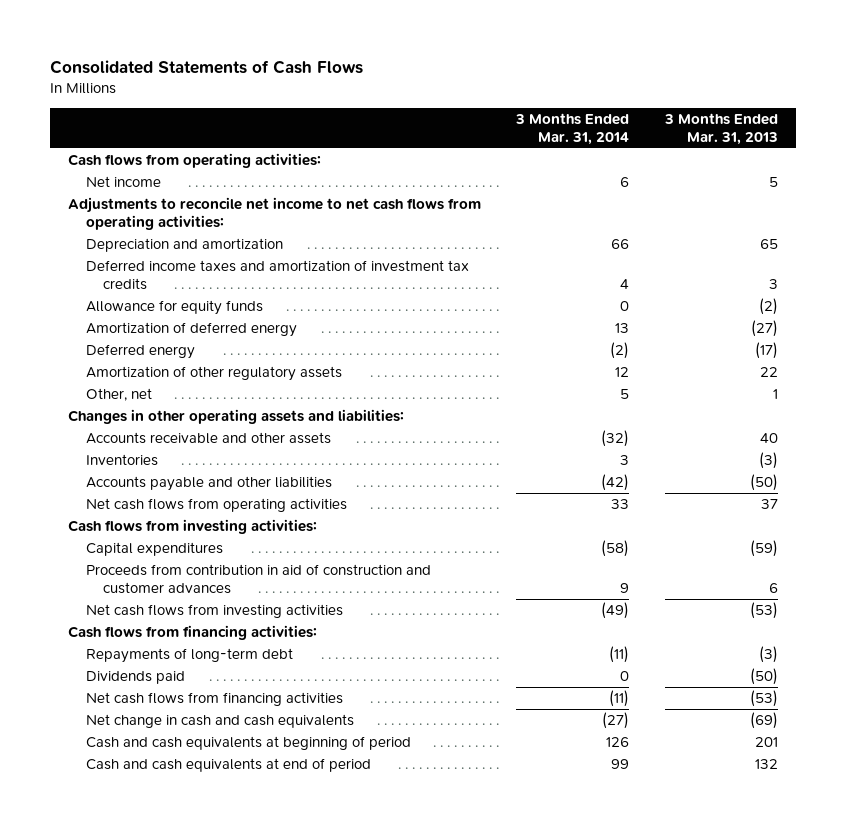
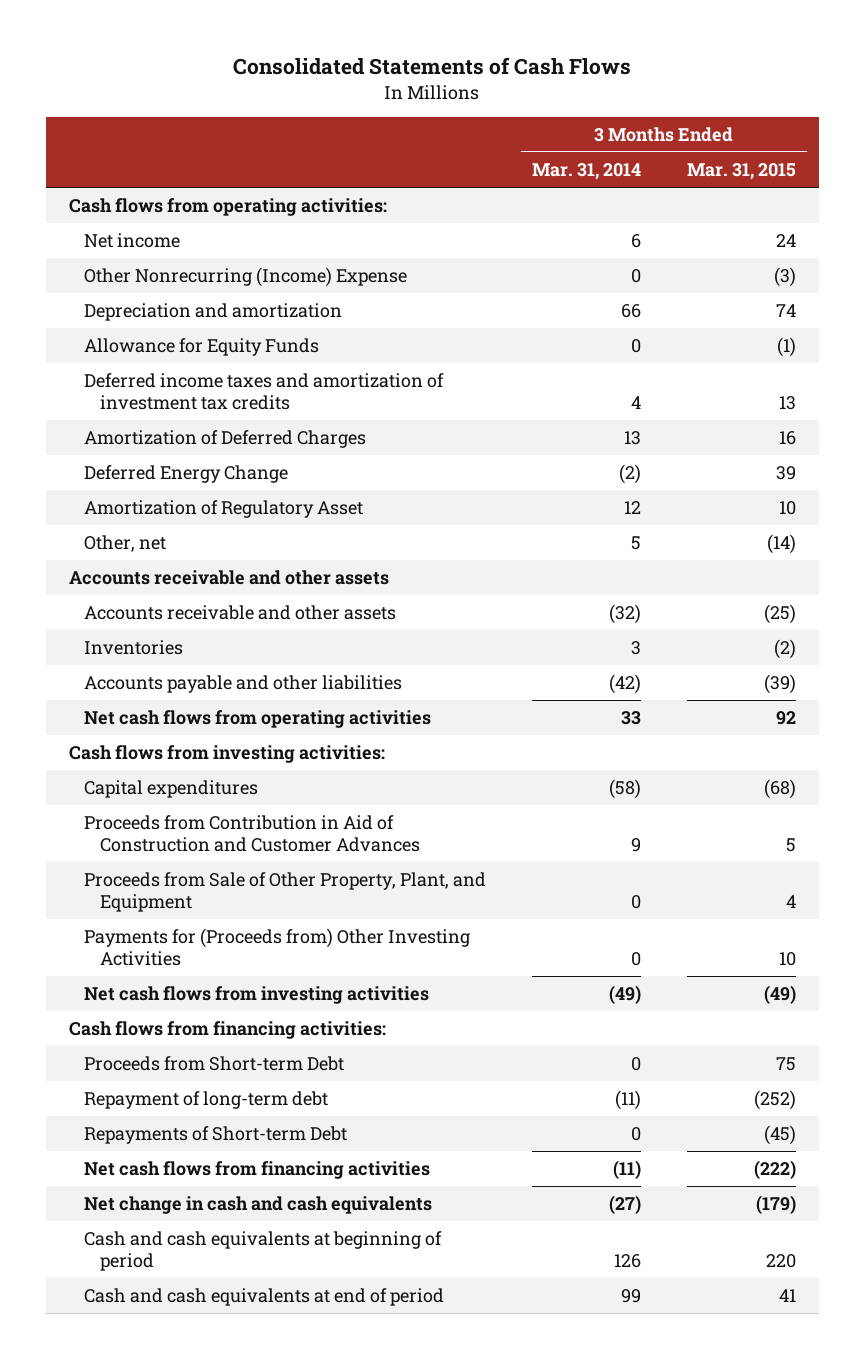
- | 3 Months Ended Mar. 31, 2014 | 3 Months Ended Mar. 31, 2013
+ | 3 Months Ended Mar. 31, 2014 | 3 Months Ended Mar. 31, 2015
- Adjustments to reconcile net income to net cash flows from operating activities:
+ Other Nonrecurring (Income) Expense | 0 | (3)
+ Allowance for Equity Funds | 0 | (1)
- Allowance for equity funds | 0 | (2)
- Amortization of deferred energy | 13 | (27)
- Deferred energy | (2) | (17)
- Amortization of other regulatory assets | 12 | 22
+ Amortization of Deferred Charges | 13 | 16
+ Deferred Energy Change | (2) | 39
+ Amortization of Regulatory Asset | 12 | 10
- Changes in other operating assets and liabilities:
+ Accounts receivable and other assets
- Proceeds from contribution in aid of construction and customer advances | 9 | 6
+ Proceeds from Contribution in Aid of Construction and Customer Advances | 9 | 5
+ Proceeds from Sale of Other Property, Plant, and Equipment | 0 | 4
+ Payments for (Proceeds from) Other Investing Activities | 0 | 10
- Repayments of long-term debt | (11) | (3)
- Dividends paid | 0 | (50)
+ Proceeds from Short-term Debt | 0 | 75
+ Repayment of long-term debt | (11) | (252)
+ Repayments of Short-term Debt | 0 | (45)

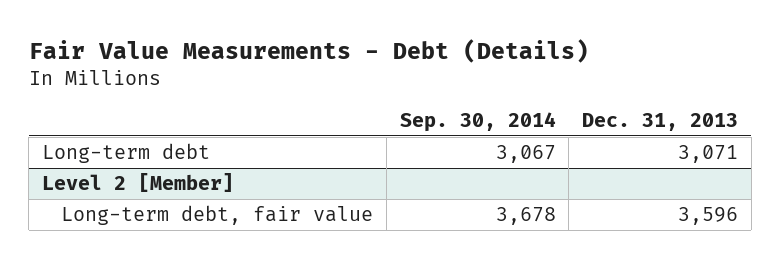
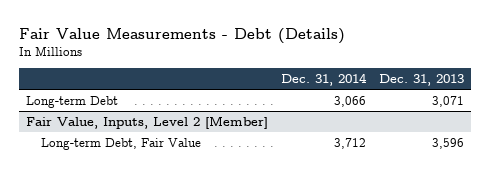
- | Sep. 30, 2014 | Dec. 31, 2013
+ | Dec. 31, 2014 | Dec. 31, 2013
- Long-term debt | 3,067 | 3,071
- Level 2 [Member]
- Long-term debt, fair value | 3,678 | 3,596
+ Long-term Debt | 3,066 | 3,071
+ Fair Value, Inputs, Level 2 [Member]
+ Long-term Debt, Fair Value | 3,712 | 3,596

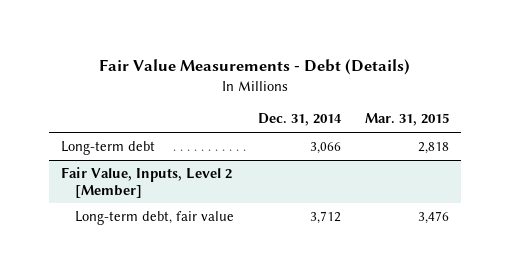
- | Dec. 31, 2014 | Dec. 31, 2013
+ | Dec. 31, 2014 | Mar. 31, 2015
- Long-term Debt | 3,066 | 3,071
+ Long-term debt | 3,066 | 2,818
@ Fair Value, Inputs, Level 2 [Member]
- Long-term Debt, Fair Value | 3,712 | 3,596
+ Long-term debt, fair value | 3,712 | 3,476

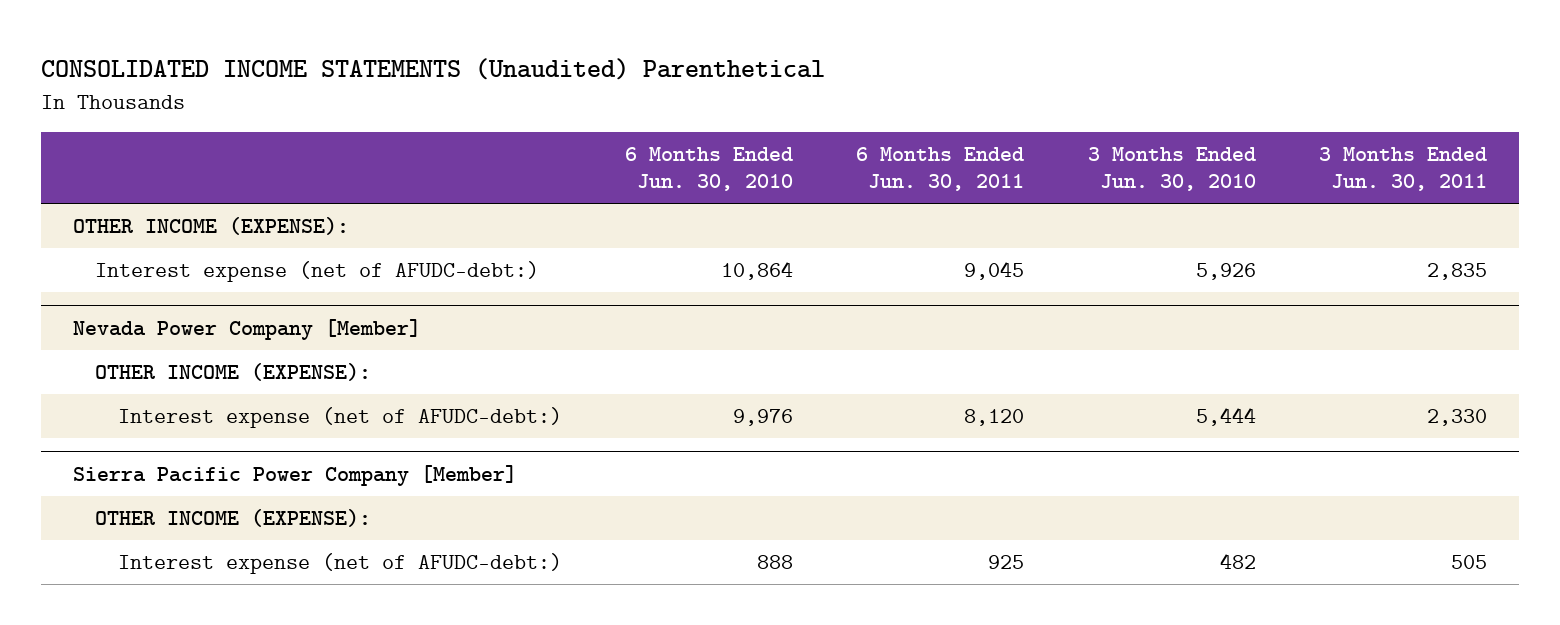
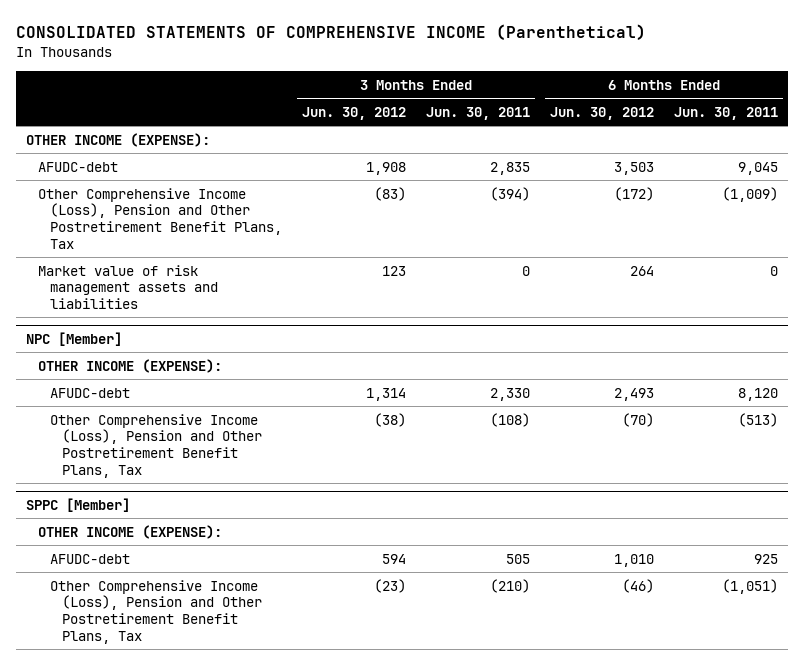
- CONSOLIDATED INCOME STATEMENTS (Unaudited) Parenthetical
+ CONSOLIDATED STATEMENTS OF COMPREHENSIVE INCOME (Parenthetical)
- | 6 Months Ended Jun. 30, 2010 | 6 Months Ended Jun. 30, 2011 | 3 Months Ended Jun. 30, 2010 | 3 Months Ended Jun. 30, 2011
+ | 3 Months Ended Jun. 30, 2012 | 3 Months Ended Jun. 30, 2011 | 6 Months Ended Jun. 30, 2012 | 6 Months Ended Jun. 30, 2011
- Interest expense (net of AFUDC-debt:) | 10,864 | 9,045 | 5,926 | 2,835
- Nevada Power Company [Member]
+ AFUDC-debt | 1,908 | 2,835 | 3,503 | 9,045
+ Other Comprehensive Income (Loss), Pension and Other Postretirement Benefit Plans, Tax | (83) | (394) | (172) | (1,009)
+ Market value of risk management assets and liabilities | 123 | 0 | 264 | 0
+ NPC [Member]
- Interest expense (net of AFUDC-debt:) | 9,976 | 8,120 | 5,444 | 2,330
- Sierra Pacific Power Company [Member]
+ AFUDC-debt | 1,314 | 2,330 | 2,493 | 8,120
+ Other Comprehensive Income (Loss), Pension and Other Postretirement Benefit Plans, Tax | (38) | (108) | (70) | (513)
+ SPPC [Member]
- Interest expense (net of AFUDC-debt:) | 888 | 925 | 482 | 505
+ AFUDC-debt | 594 | 505 | 1,010 | 925
+ Other Comprehensive Income (Loss), Pension and Other Postretirement Benefit Plans, Tax | (23) | (210) | (46) | (1,051)

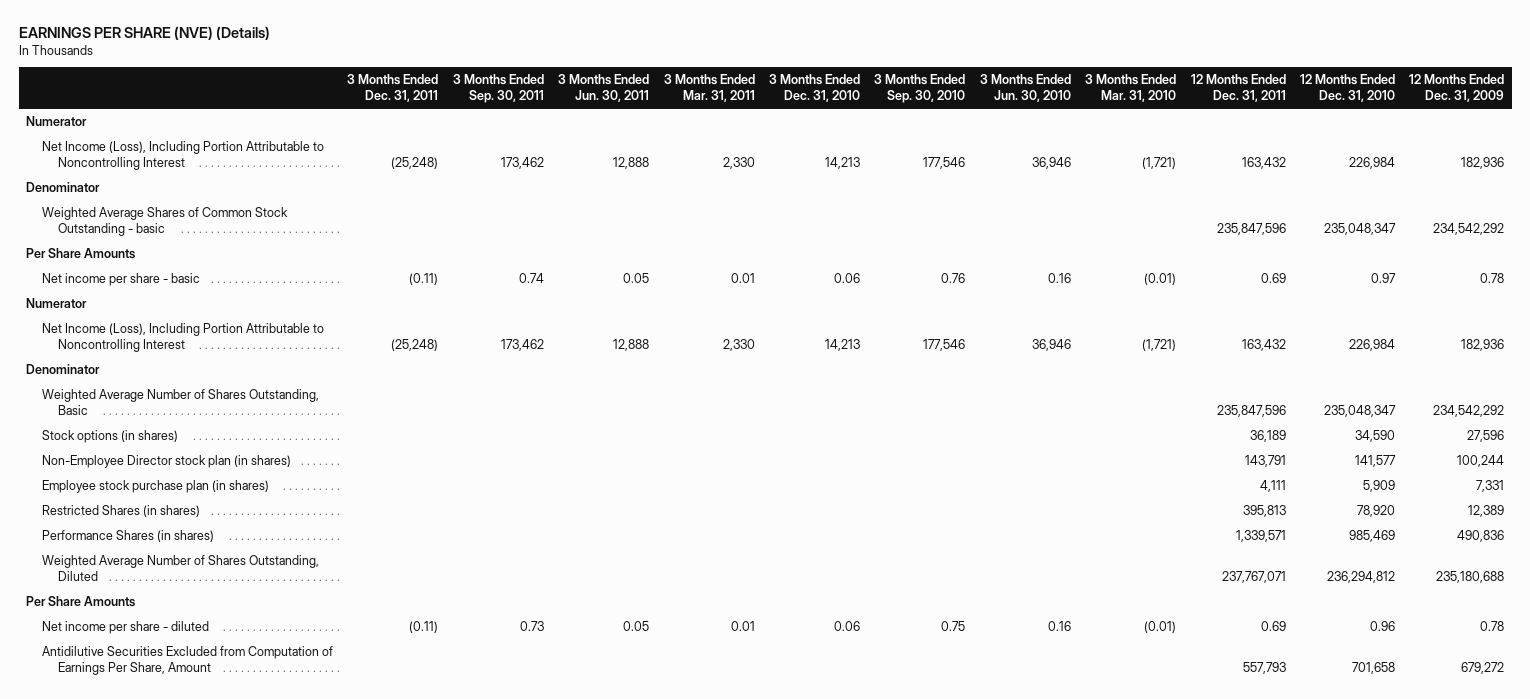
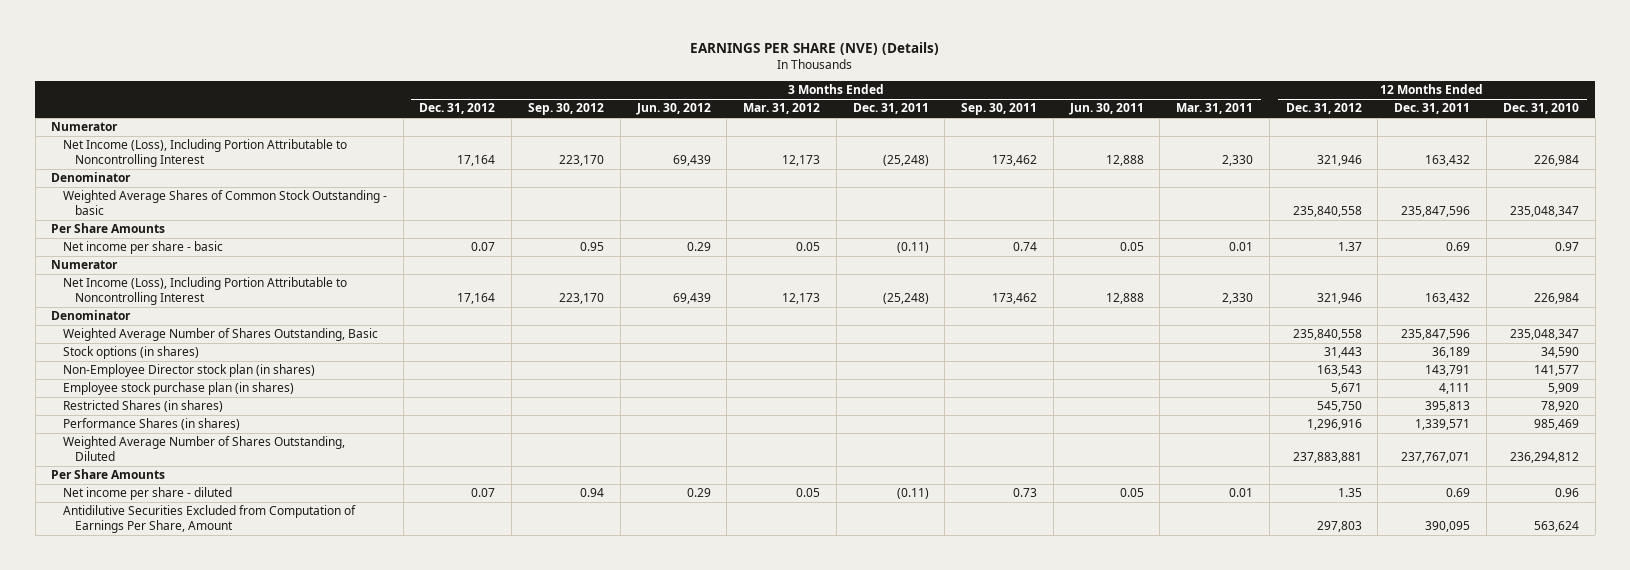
- | 3 Months Ended Dec. 31, 2011 | 3 Months Ended Sep. 30, 2011 | 3 Months Ended Jun. 30, 2011 | 3 Months Ended Mar. 31, 2011 | 3 Months Ended Dec. 31, 2010 | 3 Months Ended Sep. 30, 2010 | 3 Months Ended Jun. 30, 2010 | 3 Months Ended Mar. 31, 2010 | 12 Months Ended Dec. 31, 2011 | 12 Months Ended Dec. 31, 2010 | 12 Months Ended Dec. 31, 2009
+ | 3 Months Ended Dec. 31, 2012 | 3 Months Ended Sep. 30, 2012 | 3 Months Ended Jun. 30, 2012 | 3 Months Ended Mar. 31, 2012 | 3 Months Ended Dec. 31, 2011 | 3 Months Ended Sep. 30, 2011 | 3 Months Ended Jun. 30, 2011 | 3 Months Ended Mar. 31, 2011 | 12 Months Ended Dec. 31, 2012 | 12 Months Ended Dec. 31, 2011 | 12 Months Ended Dec. 31, 2010
- Antidilutive Securities Excluded from Computation of Earnings Per Share, Amount | | | | | | | | | 557,793 | 701,658 | 679,272
+ Antidilutive Securities Excluded from Computation of Earnings Per Share, Amount | | | | | | | | | 297,803 | 390,095 | 563,624

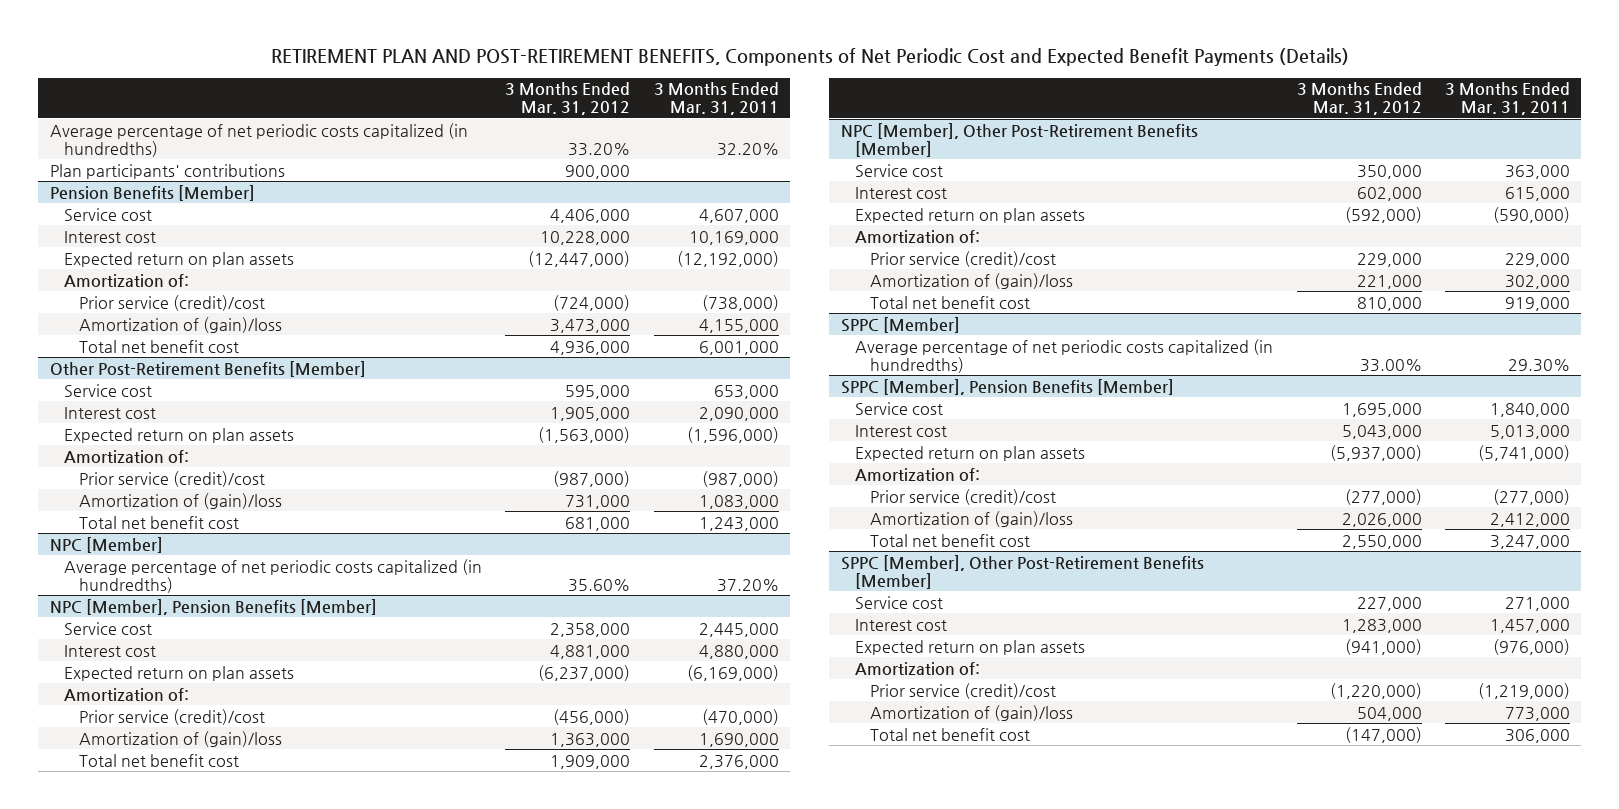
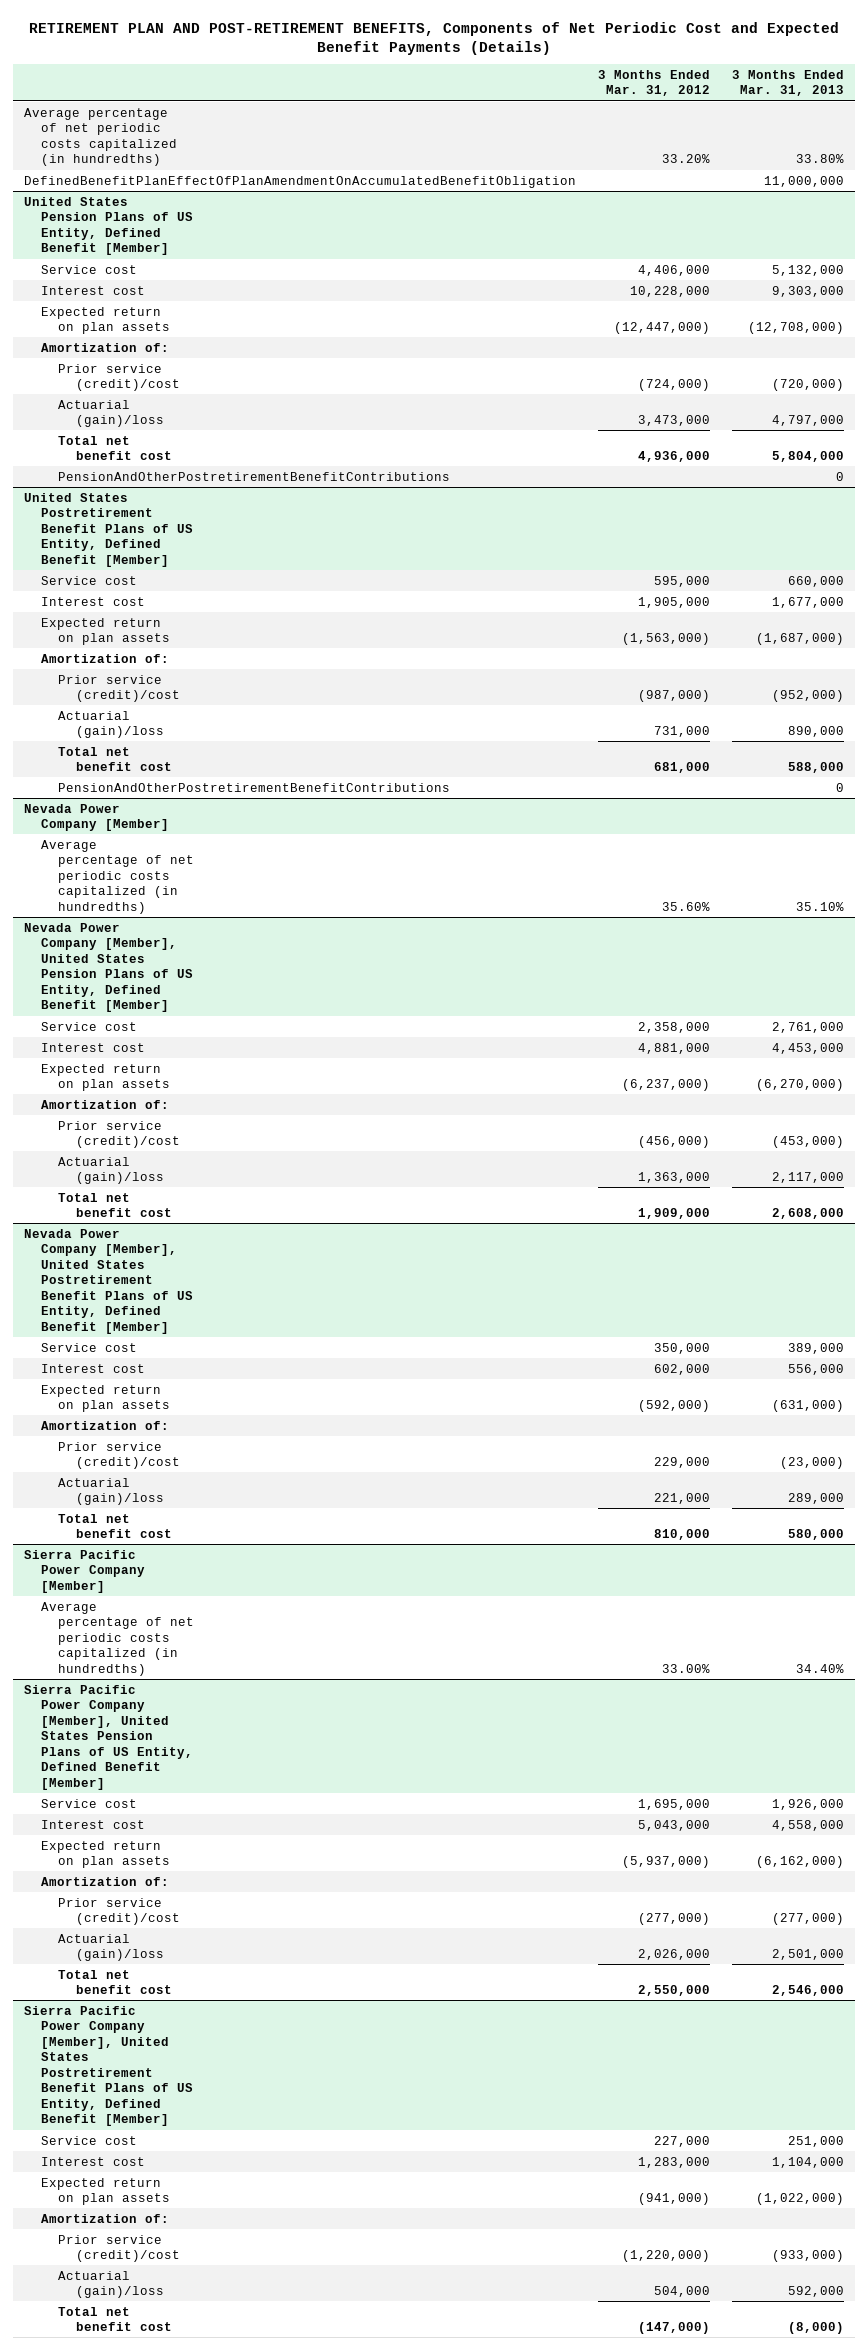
- | 3 Months Ended Mar. 31, 2012 | 3 Months Ended Mar. 31, 2011
+ | 3 Months Ended Mar. 31, 2012 | 3 Months Ended Mar. 31, 2013
- Plan participants' contributions | 900,000 |
- Pension Benefits [Member]
+ DefinedBenefitPlanEffectOfPlanAmendmentOnAccumulatedBenefitObligation | | 11,000,000
+ United States Pension Plans of US Entity, Defined Benefit [Member]
- Amortization of (gain)/loss | 3,473,000 | 4,155,000
+ Actuarial (gain)/loss | 3,473,000 | 4,797,000
- Other Post-Retirement Benefits [Member]
+ PensionAndOtherPostretirementBenefitContributions | | 0
+ United States Postretirement Benefit Plans of US Entity, Defined Benefit [Member]
- Amortization of (gain)/loss | 731,000 | 1,083,000
+ Actuarial (gain)/loss | 731,000 | 890,000
- NPC [Member]
+ PensionAndOtherPostretirementBenefitContributions | | 0
+ Nevada Power Company [Member]
- NPC [Member], Pension Benefits [Member]
+ Nevada Power Company [Member], United States Pension Plans of US Entity, Defined Benefit [Member]
- Amortization of (gain)/loss | 1,363,000 | 1,690,000
+ Actuarial (gain)/loss | 1,363,000 | 2,117,000
- NPC [Member], Other Post-Retirement Benefits [Member]
+ Nevada Power Company [Member], United States Postretirement Benefit Plans of US Entity, Defined Benefit [Member]
- Amortization of (gain)/loss | 221,000 | 302,000
+ Actuarial (gain)/loss | 221,000 | 289,000
- SPPC [Member]
+ Sierra Pacific Power Company [Member]
- SPPC [Member], Pension Benefits [Member]
+ Sierra Pacific Power Company [Member], United States Pension Plans of US Entity, Defined Benefit [Member]
- Amortization of (gain)/loss | 2,026,000 | 2,412,000
+ Actuarial (gain)/loss | 2,026,000 | 2,501,000
- SPPC [Member], Other Post-Retirement Benefits [Member]
+ Sierra Pacific Power Company [Member], United States Postretirement Benefit Plans of US Entity, Defined Benefit [Member]
- Amortization of (gain)/loss | 504,000 | 773,000
+ Actuarial (gain)/loss | 504,000 | 592,000

